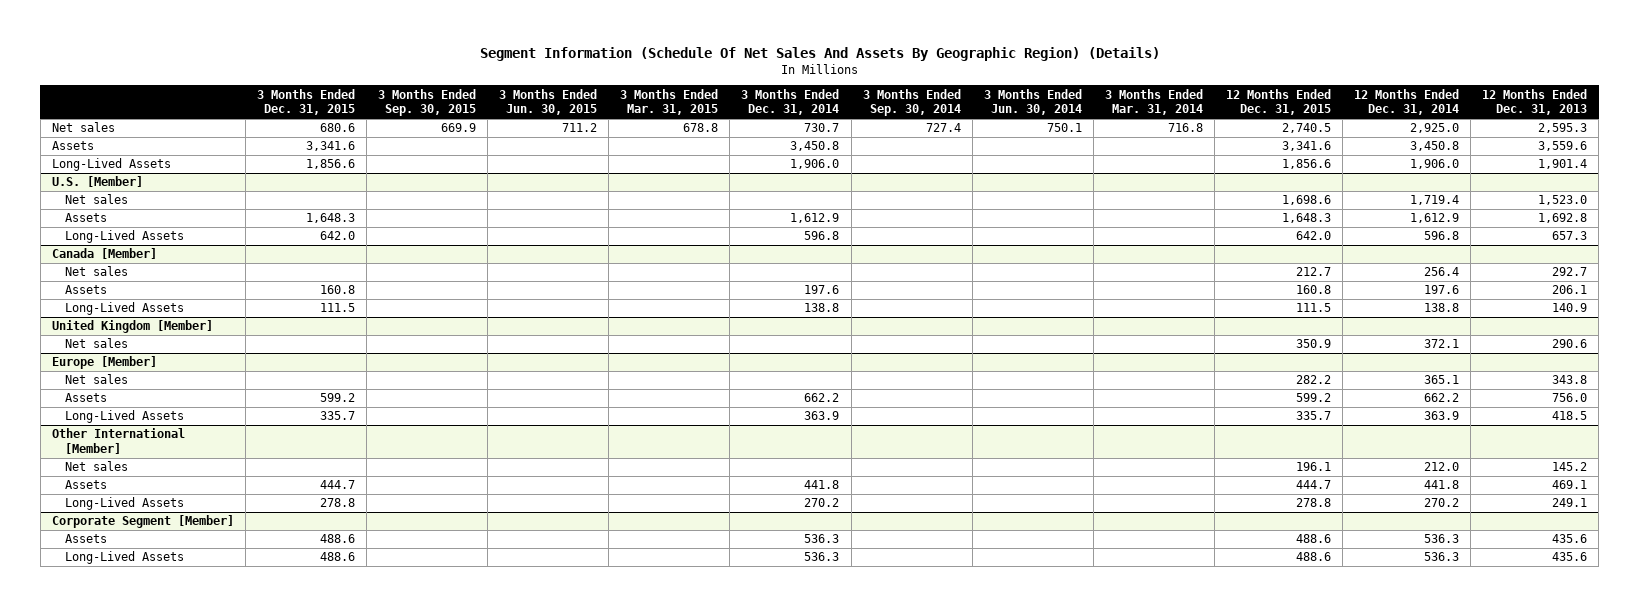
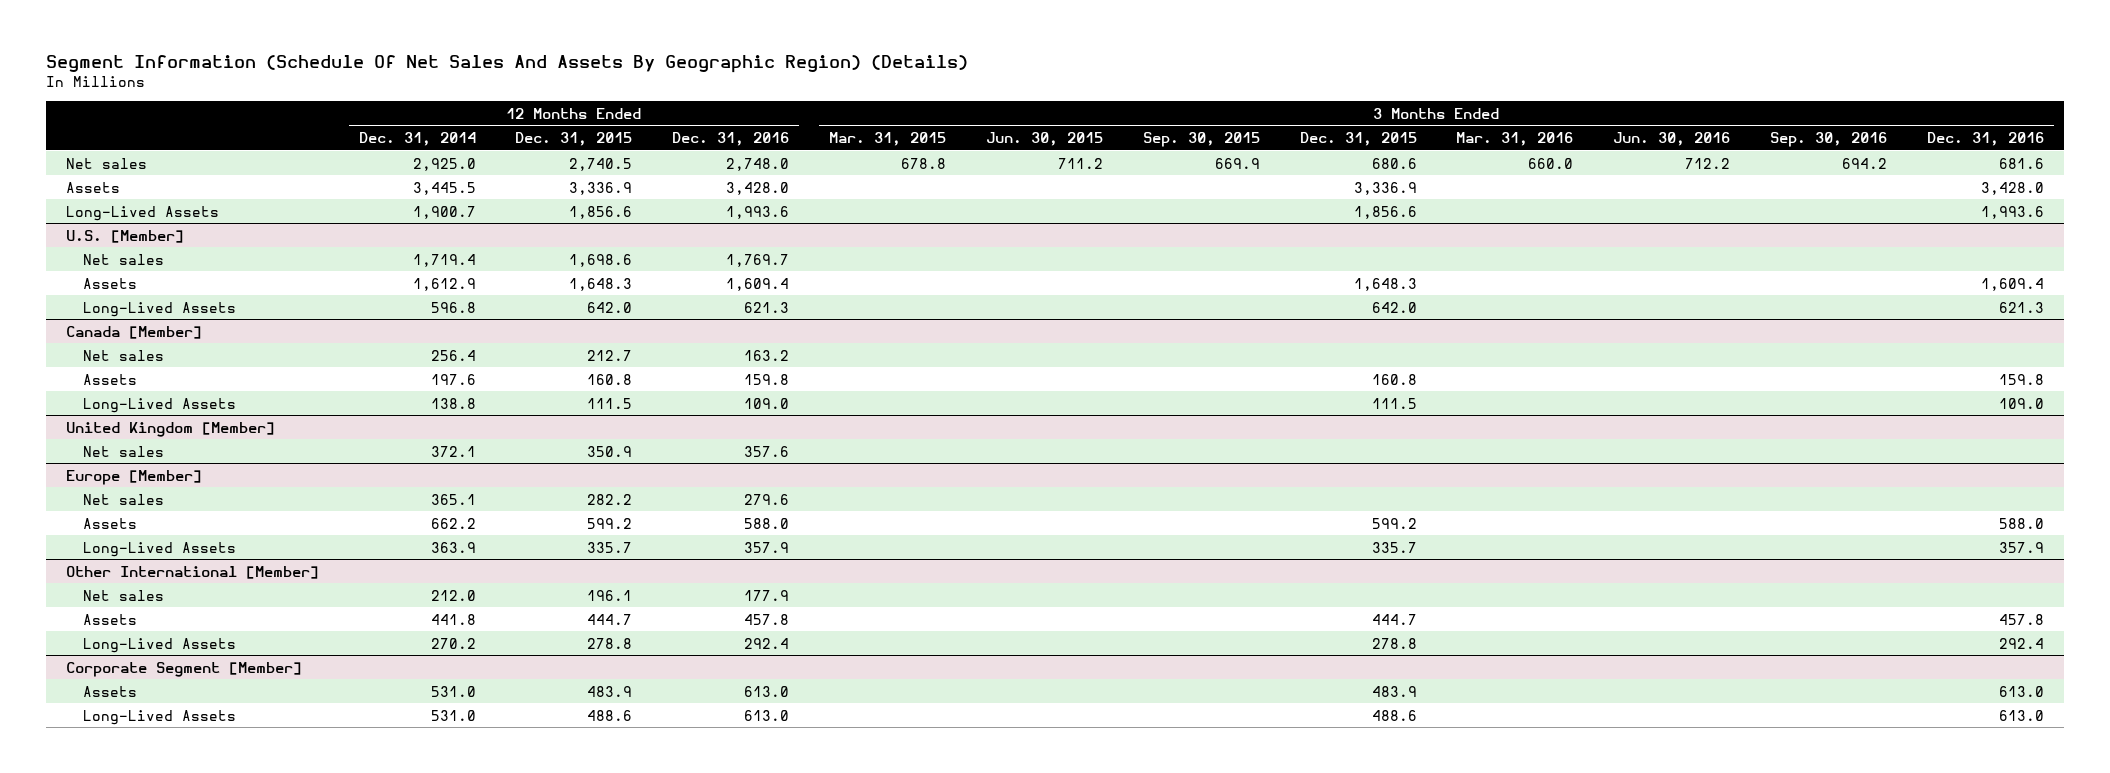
- | 3 Months Ended Dec. 31, 2015 | 3 Months Ended Sep. 30, 2015 | 3 Months Ended Jun. 30, 2015 | 3 Months Ended Mar. 31, 2015 | 3 Months Ended Dec. 31, 2014 | 3 Months Ended Sep. 30, 2014 | 3 Months Ended Jun. 30, 2014 | 3 Months Ended Mar. 31, 2014 | 12 Months Ended Dec. 31, 2015 | 12 Months Ended Dec. 31, 2014 | 12 Months Ended Dec. 31, 2013
+ | 12 Months Ended Dec. 31, 2014 | 12 Months Ended Dec. 31, 2015 | 12 Months Ended Dec. 31, 2016 | 3 Months Ended Mar. 31, 2015 | 3 Months Ended Jun. 30, 2015 | 3 Months Ended Sep. 30, 2015 | 3 Months Ended Dec. 31, 2015 | 3 Months Ended Mar. 31, 2016 | 3 Months Ended Jun. 30, 2016 | 3 Months Ended Sep. 30, 2016 | 3 Months Ended Dec. 31, 2016
- Assets | 3,341.6 | | | | 3,450.8 | | | | 3,341.6 | 3,450.8 | 3,559.6
- Long-Lived Assets | 1,856.6 | | | | 1,906.0 | | | | 1,856.6 | 1,906.0 | 1,901.4
+ Assets | 3,445.5 | 3,336.9 | 3,428.0 | | | | 3,336.9 | | | | 3,428.0
+ Long-Lived Assets | 1,900.7 | 1,856.6 | 1,993.6 | | | | 1,856.6 | | | | 1,993.6
@ Corporate Segment [Member]
- Assets | 488.6 | | | | 536.3 | | | | 488.6 | 536.3 | 435.6
- Long-Lived Assets | 488.6 | | | | 536.3 | | | | 488.6 | 536.3 | 435.6
+ Assets | 531.0 | 483.9 | 613.0 | | | | 483.9 | | | | 613.0
+ Long-Lived Assets | 531.0 | 488.6 | 613.0 | | | | 488.6 | | | | 613.0

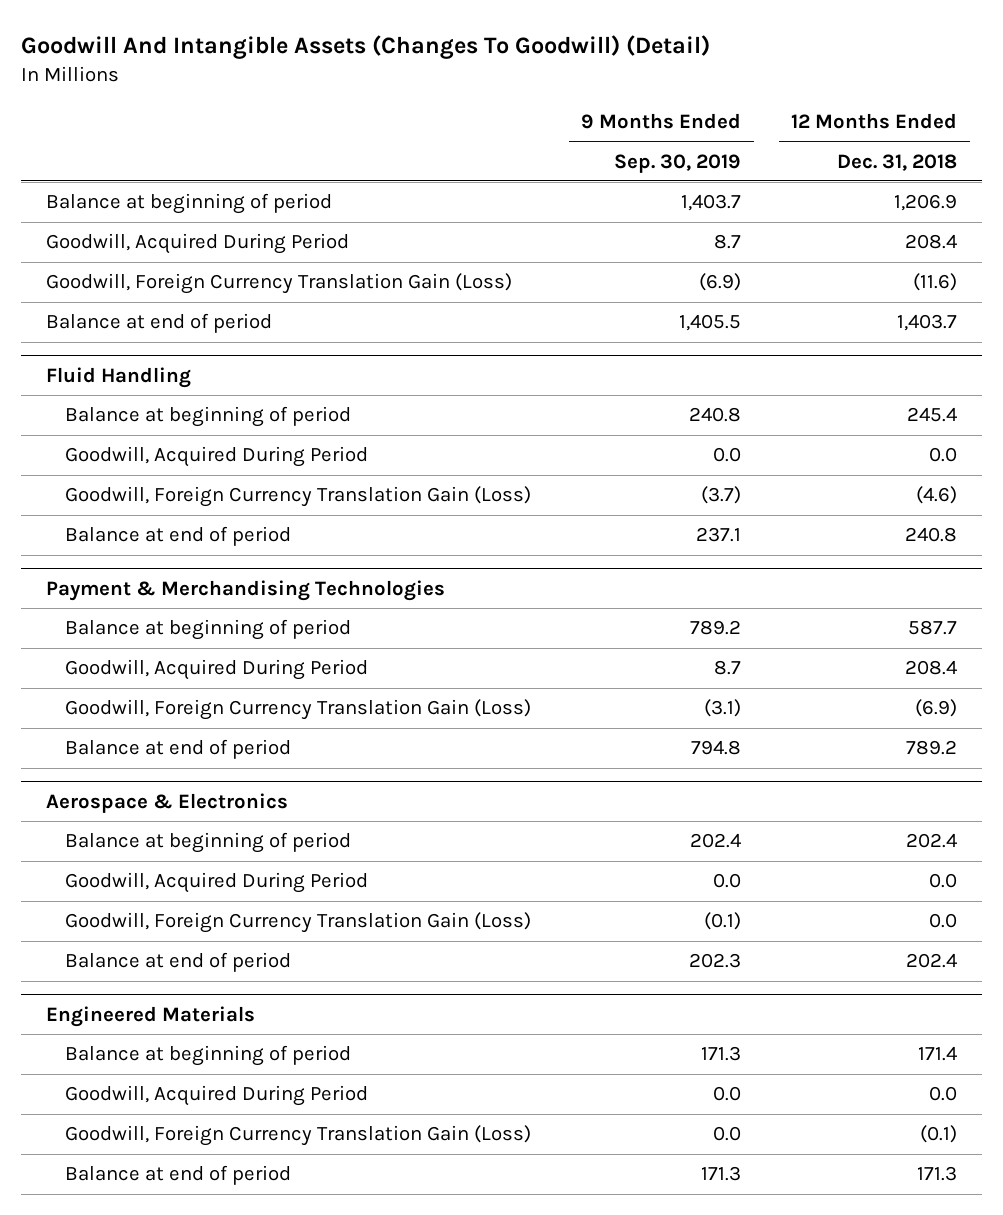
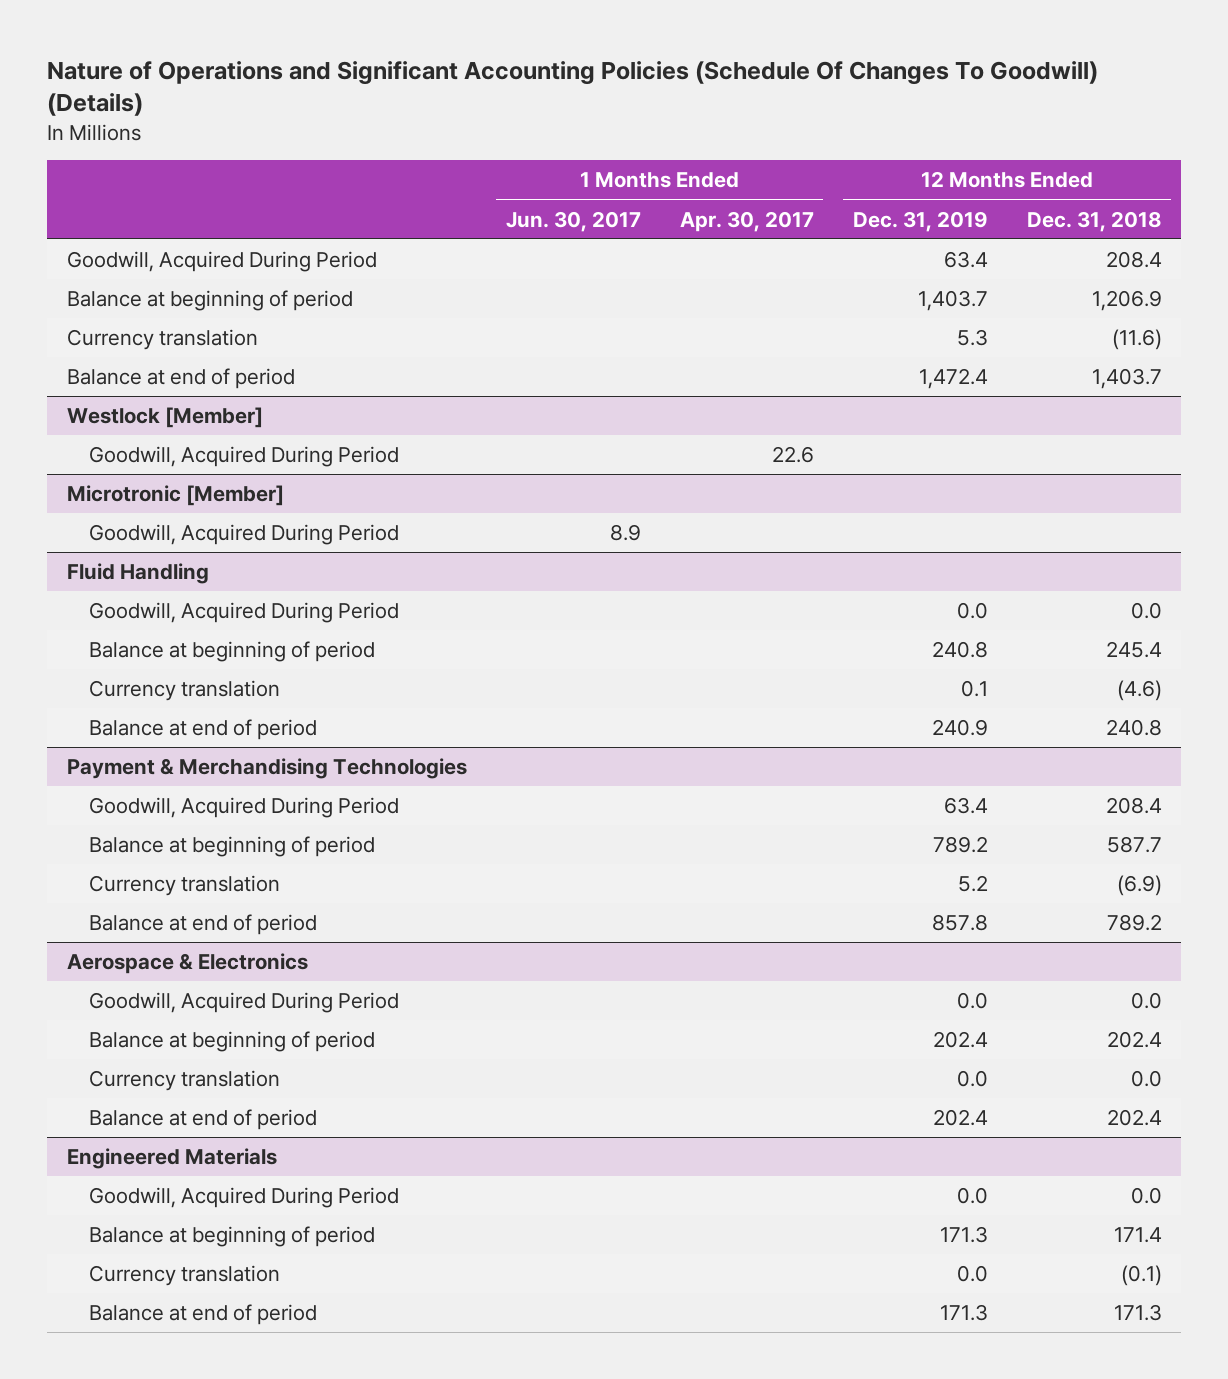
- Goodwill And Intangible Assets (Changes To Goodwill) (Detail)
+ Nature of Operations and Significant Accounting Policies (Schedule Of Changes To Goodwill) (Details)
- | 9 Months Ended Sep. 30, 2019 | 12 Months Ended Dec. 31, 2018
+ | 1 Months Ended Jun. 30, 2017 | 1 Months Ended Apr. 30, 2017 | 12 Months Ended Dec. 31, 2019 | 12 Months Ended Dec. 31, 2018
- Goodwill, Foreign Currency Translation Gain (Loss) | (6.9) | (11.6)
moved down: Balance at beginning of period | | | 1,403.7 | 1,206.9
+ Currency translation | | | 5.3 | (11.6)
+ Westlock [Member]
+ Goodwill, Acquired During Period | | 22.6 | |
+ Microtronic [Member]
+ Goodwill, Acquired During Period | 8.9 | | |
@ Fluid Handling
- Goodwill, Foreign Currency Translation Gain (Loss) | (3.7) | (4.6)
moved down: Balance at beginning of period | | | 240.8 | 245.4
+ Currency translation | | | 0.1 | (4.6)
@ Payment & Merchandising Technologies
- Goodwill, Foreign Currency Translation Gain (Loss) | (3.1) | (6.9)
moved down: Balance at beginning of period | | | 789.2 | 587.7
+ Currency translation | | | 5.2 | (6.9)
@ Aerospace & Electronics
- Goodwill, Foreign Currency Translation Gain (Loss) | (0.1) | 0.0
moved down: Balance at beginning of period | | | 202.4 | 202.4
+ Currency translation | | | 0.0 | 0.0
@ Engineered Materials
- Goodwill, Foreign Currency Translation Gain (Loss) | 0.0 | (0.1)
moved down: Balance at beginning of period | | | 171.3 | 171.4
+ Currency translation | | | 0.0 | (0.1)

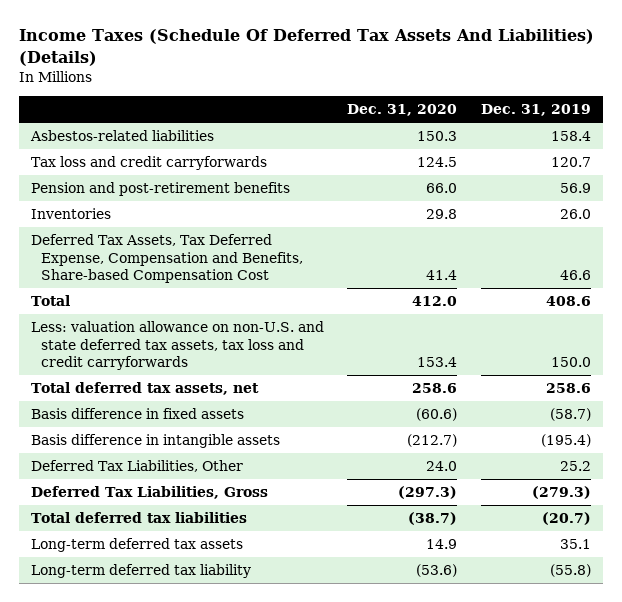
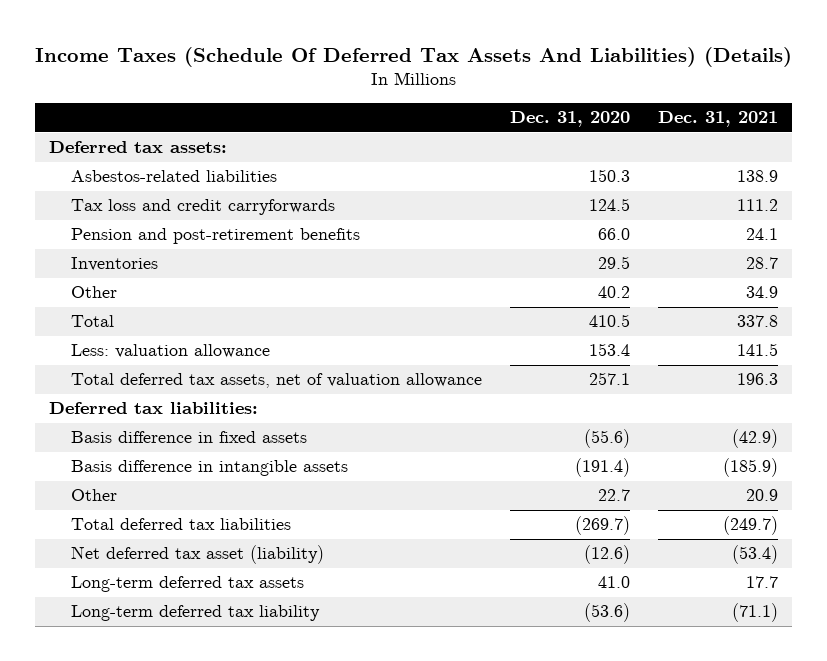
- | Dec. 31, 2020 | Dec. 31, 2019
+ | Dec. 31, 2020 | Dec. 31, 2021
+ Deferred tax assets:
- Inventories | 29.8 | 26.0
- Deferred Tax Assets, Tax Deferred Expense, Compensation and Benefits, Share-based Compensation Cost | 41.4 | 46.6
- Total | 412.0 | 408.6
- Less: valuation allowance on non-U.S. and state deferred tax assets, tax loss and credit carryforwards | 153.4 | 150.0
- Total deferred tax assets, net | 258.6 | 258.6
- Basis difference in fixed assets | (60.6) | (58.7)
- Basis difference in intangible assets | (212.7) | (195.4)
- Deferred Tax Liabilities, Other | 24.0 | 25.2
- Deferred Tax Liabilities, Gross | (297.3) | (279.3)
- Total deferred tax liabilities | (38.7) | (20.7)
- Long-term deferred tax assets | 14.9 | 35.1
+ Inventories | 29.5 | 28.7
+ Other | 40.2 | 34.9
+ Total | 410.5 | 337.8
+ Less: valuation allowance | 153.4 | 141.5
+ Total deferred tax assets, net of valuation allowance | 257.1 | 196.3
+ Deferred tax liabilities:
+ Basis difference in fixed assets | (55.6) | (42.9)
+ Basis difference in intangible assets | (191.4) | (185.9)
+ Other | 22.7 | 20.9
+ Total deferred tax liabilities | (269.7) | (249.7)
+ Net deferred tax asset (liability) | (12.6) | (53.4)
+ Long-term deferred tax assets | 41.0 | 17.7

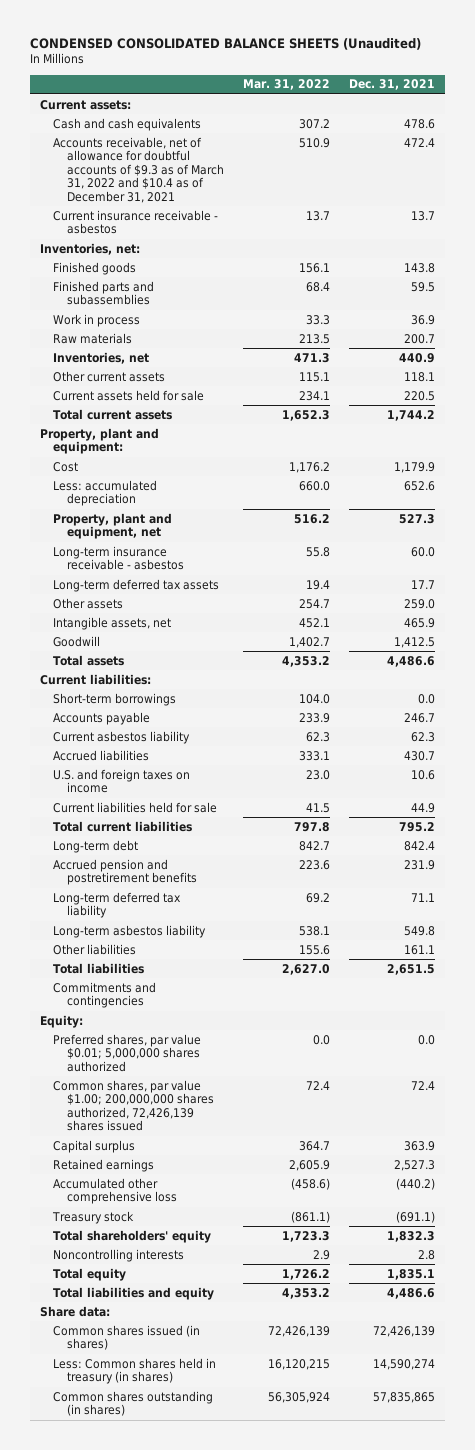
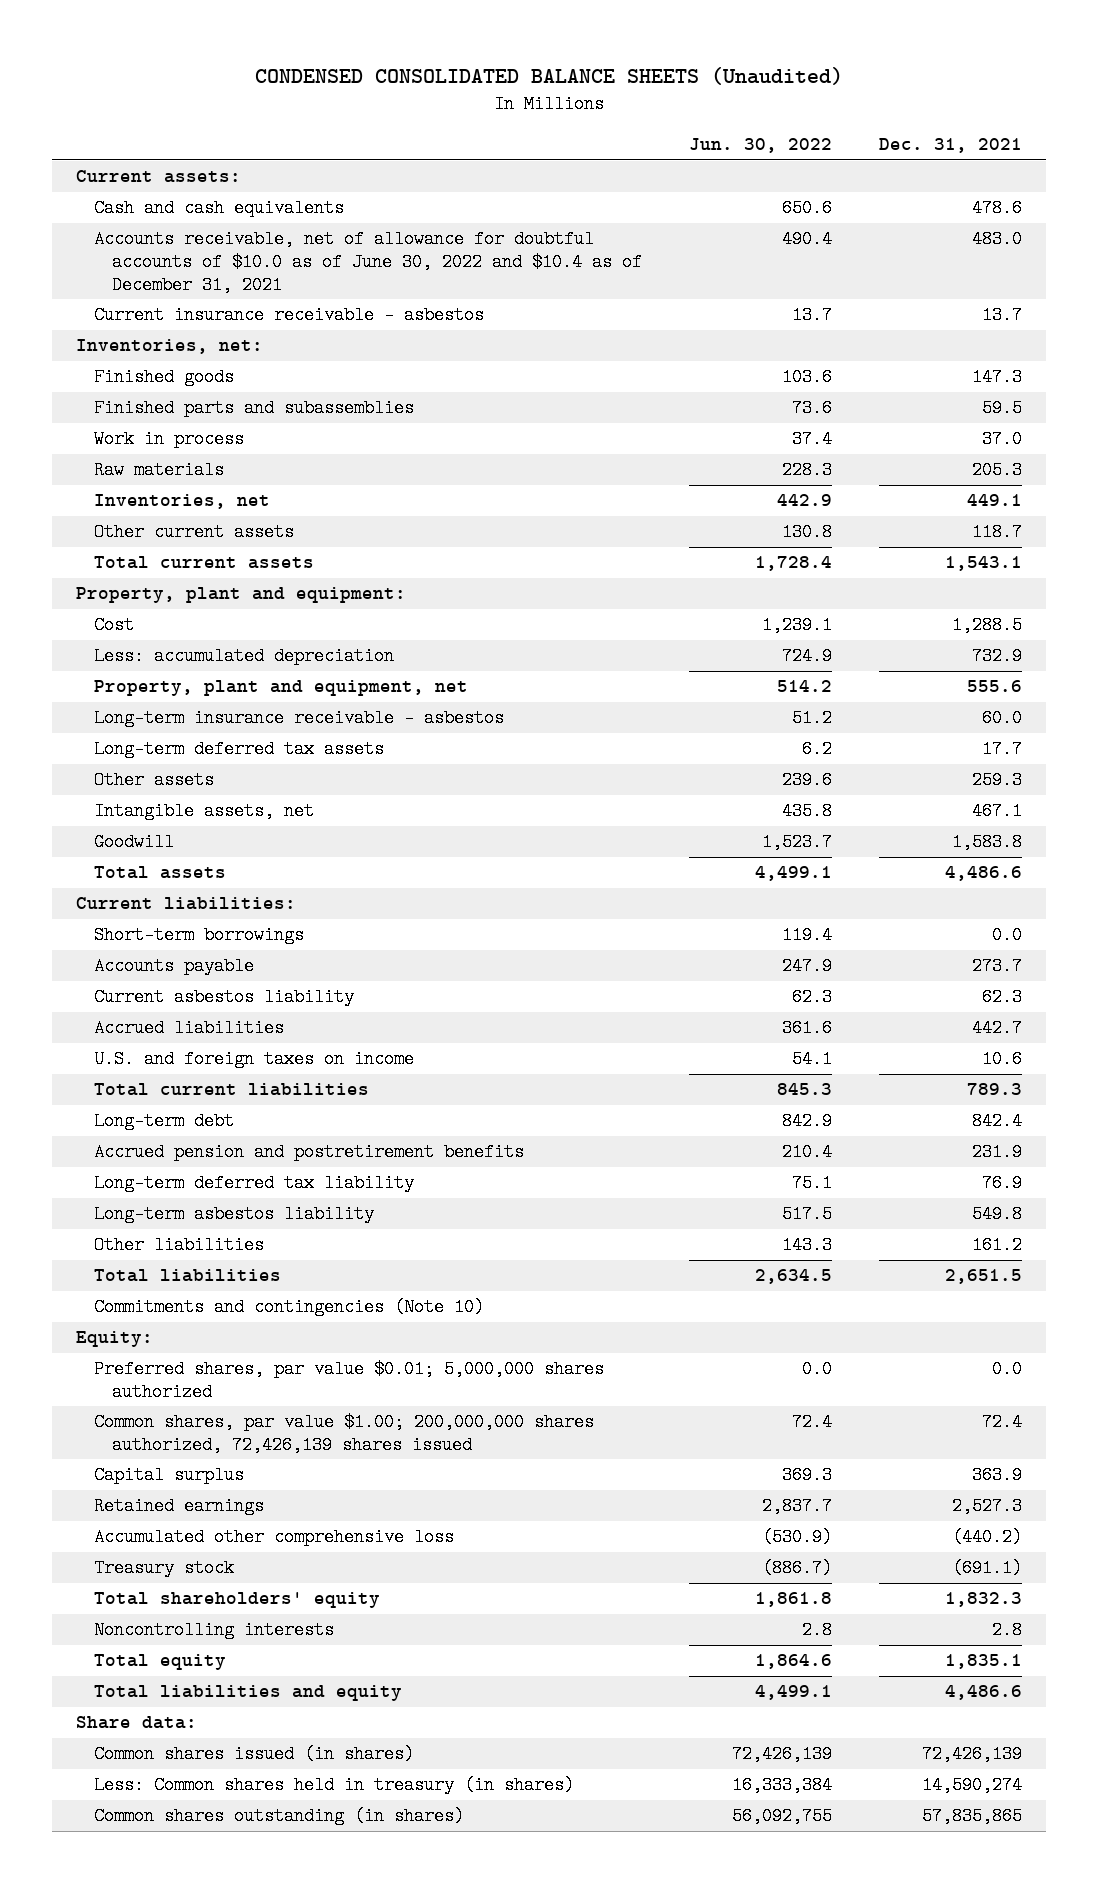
- | Mar. 31, 2022 | Dec. 31, 2021
+ | Jun. 30, 2022 | Dec. 31, 2021
- Accounts receivable, net of allowance for doubtful accounts of $9.3 as of March 31, 2022 and $10.4 as of December 31, 2021 | 510.9 | 472.4
+ Accounts receivable, net of allowance for doubtful accounts of $10.0 as of June 30, 2022 and $10.4 as of December 31, 2021 | 490.4 | 483.0
- Finished goods | 156.1 | 143.8
+ Finished goods | 103.6 | 147.3
- Work in process | 33.3 | 36.9
- Raw materials | 213.5 | 200.7
- Inventories, net | 471.3 | 440.9
- Other current assets | 115.1 | 118.1
- Current assets held for sale | 234.1 | 220.5
- Total current assets | 1,652.3 | 1,744.2
+ Work in process | 37.4 | 37.0
+ Raw materials | 228.3 | 205.3
+ Inventories, net | 442.9 | 449.1
+ Other current assets | 130.8 | 118.7
+ Total current assets | 1,728.4 | 1,543.1
- Cost | 1,176.2 | 1,179.9
- Less: accumulated depreciation | 660.0 | 652.6
- Property, plant and equipment, net | 516.2 | 527.3
+ Cost | 1,239.1 | 1,288.5
+ Less: accumulated depreciation | 724.9 | 732.9
+ Property, plant and equipment, net | 514.2 | 555.6
- Other assets | 254.7 | 259.0
- Intangible assets, net | 452.1 | 465.9
- Goodwill | 1,402.7 | 1,412.5
+ Other assets | 239.6 | 259.3
+ Intangible assets, net | 435.8 | 467.1
+ Goodwill | 1,523.7 | 1,583.8
- Accounts payable | 233.9 | 246.7
+ Accounts payable | 247.9 | 273.7
- Accrued liabilities | 333.1 | 430.7
+ Accrued liabilities | 361.6 | 442.7
- Current liabilities held for sale | 41.5 | 44.9
- Total current liabilities | 797.8 | 795.2
+ Total current liabilities | 845.3 | 789.3
- Long-term deferred tax liability | 69.2 | 71.1
+ Long-term deferred tax liability | 75.1 | 76.9
- Other liabilities | 155.6 | 161.1
+ Other liabilities | 143.3 | 161.2
- Commitments and contingencies
+ Commitments and contingencies (Note 10)

